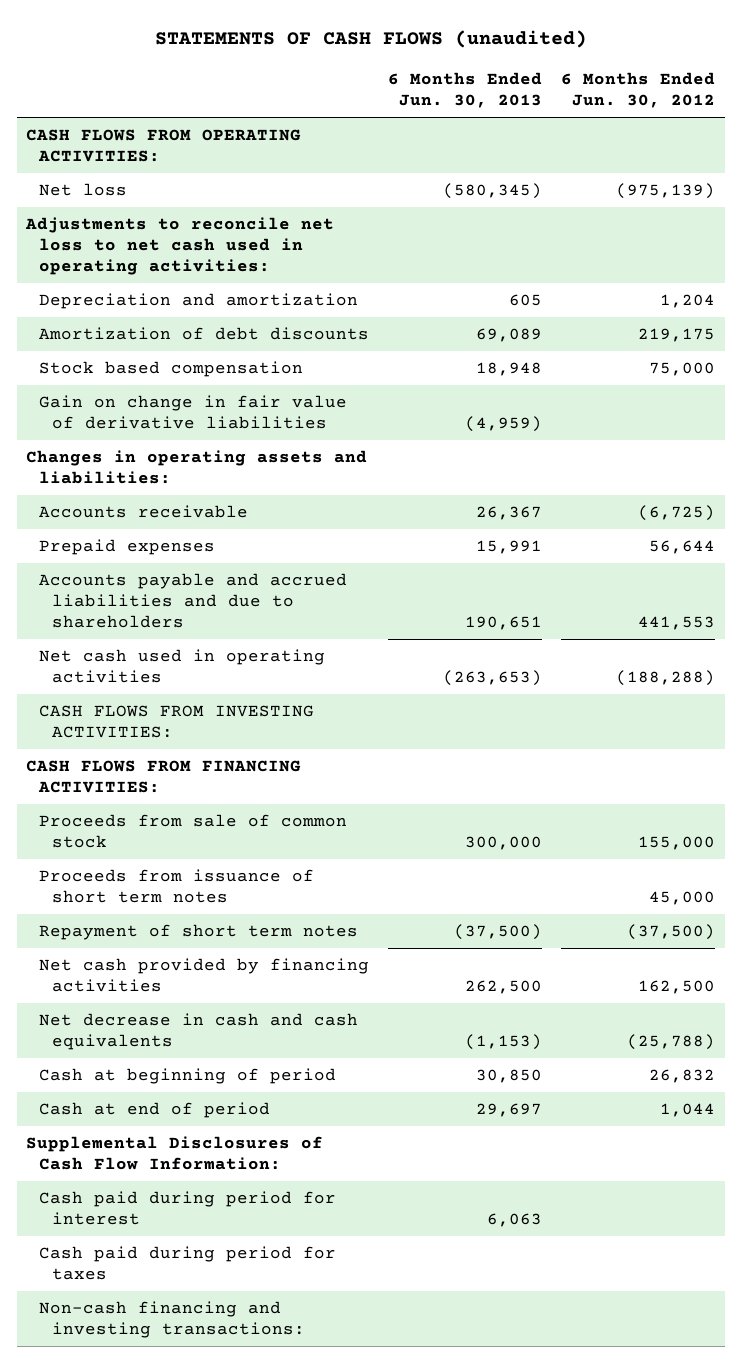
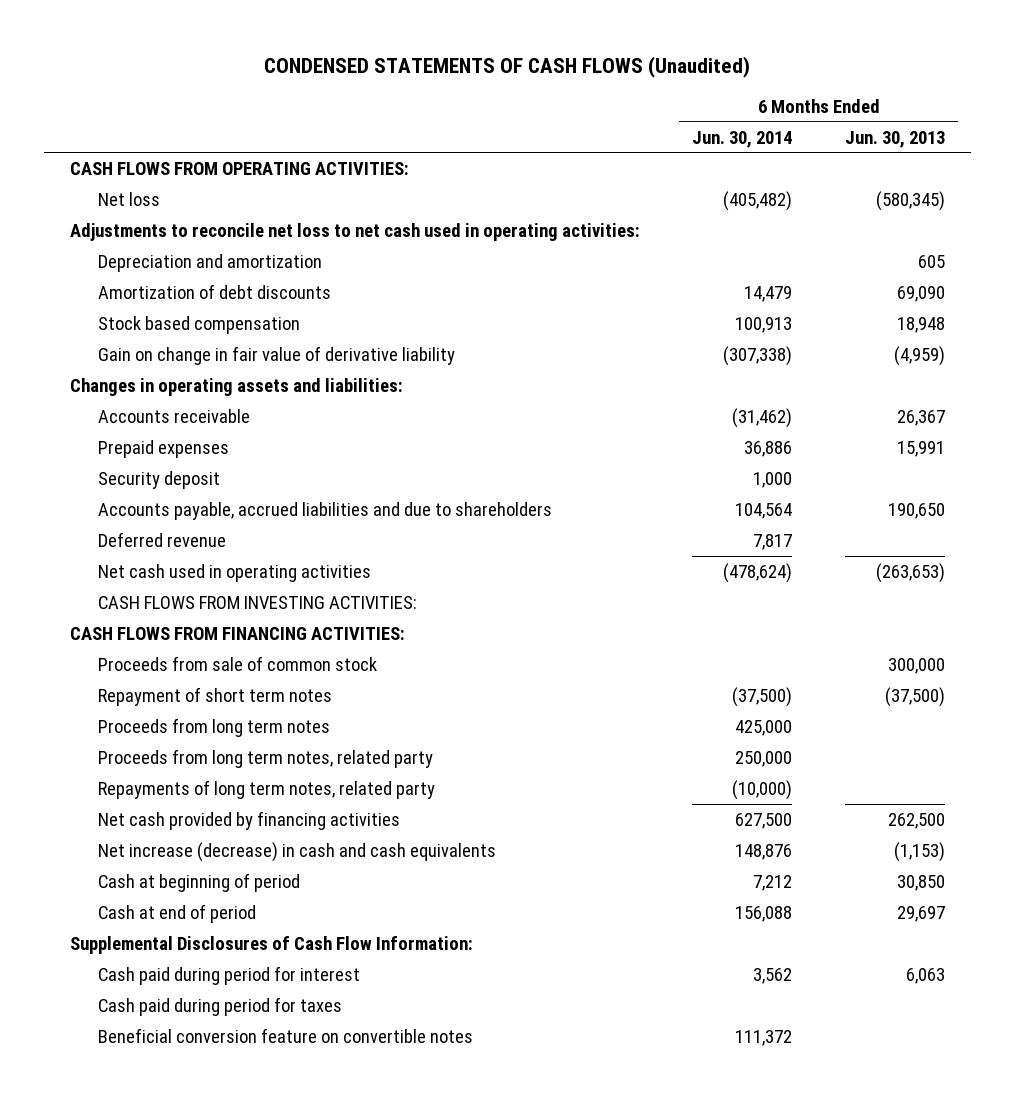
- STATEMENTS OF CASH FLOWS (unaudited)
+ CONDENSED STATEMENTS OF CASH FLOWS (Unaudited)
- | 6 Months Ended Jun. 30, 2013 | 6 Months Ended Jun. 30, 2012
+ | 6 Months Ended Jun. 30, 2014 | 6 Months Ended Jun. 30, 2013
- Amortization of debt discounts | 69,089 | 219,175
+ Amortization of debt discounts | 14,479 | 69,090
- Gain on change in fair value of derivative liabilities | (4,959) |
+ Gain on change in fair value of derivative liability | (307,338) | (4,959)
- Accounts payable and accrued liabilities and due to shareholders | 190,651 | 441,553
+ Security deposit | 1,000 |
+ Accounts payable, accrued liabilities and due to shareholders | 104,564 | 190,650
+ Deferred revenue | 7,817 |
- Proceeds from issuance of short term notes | | 45,000
+ Proceeds from long term notes | 425,000 |
+ Proceeds from long term notes, related party | 250,000 |
+ Repayments of long term notes, related party | (10,000) |
- Net decrease in cash and cash equivalents | (1,153) | (25,788)
+ Net increase (decrease) in cash and cash equivalents | 148,876 | (1,153)
- Non-cash financing and investing transactions:
+ Beneficial conversion feature on convertible notes | 111,372 |

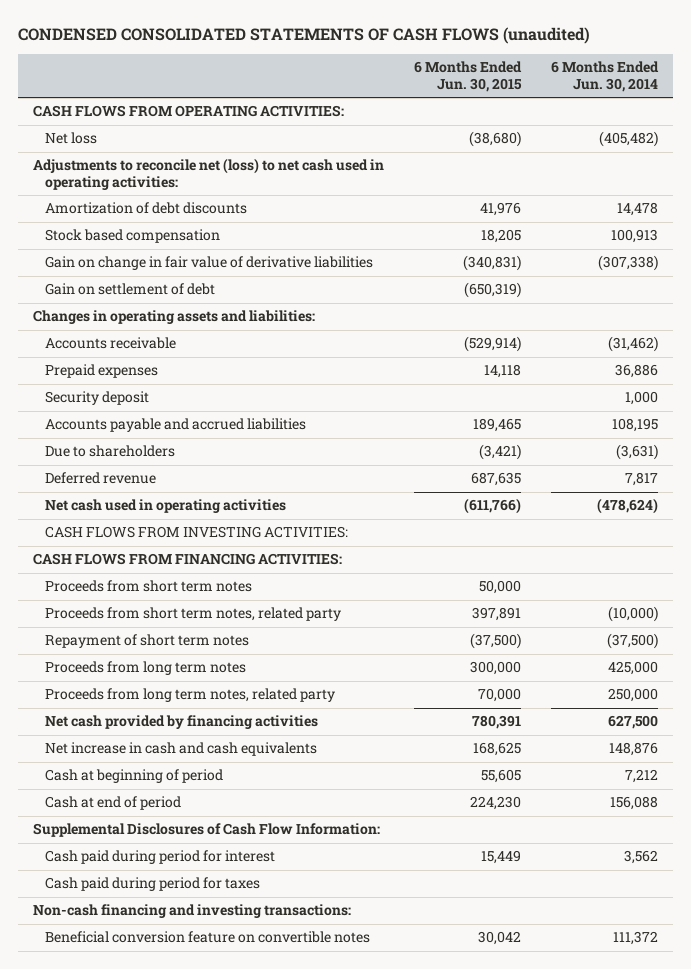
- CONDENSED STATEMENTS OF CASH FLOWS (Unaudited)
+ CONDENSED CONSOLIDATED STATEMENTS OF CASH FLOWS (unaudited)
- | 6 Months Ended Jun. 30, 2014 | 6 Months Ended Jun. 30, 2013
+ | 6 Months Ended Jun. 30, 2015 | 6 Months Ended Jun. 30, 2014
- Adjustments to reconcile net loss to net cash used in operating activities:
- Depreciation and amortization | | 605
- Amortization of debt discounts | 14,479 | 69,090
+ Adjustments to reconcile net (loss) to net cash used in operating activities:
+ Amortization of debt discounts | 41,976 | 14,478
- Gain on change in fair value of derivative liability | (307,338) | (4,959)
+ Gain on change in fair value of derivative liabilities | (340,831) | (307,338)
+ Gain on settlement of debt | (650,319) |
- Accounts payable, accrued liabilities and due to shareholders | 104,564 | 190,650
+ Accounts payable and accrued liabilities | 189,465 | 108,195
+ Due to shareholders | (3,421) | (3,631)
- Proceeds from sale of common stock | | 300,000
+ Proceeds from short term notes | 50,000 |
+ Proceeds from short term notes, related party | 397,891 | (10,000)
- Repayments of long term notes, related party | (10,000) |
- Net increase (decrease) in cash and cash equivalents | 148,876 | (1,153)
+ Net increase in cash and cash equivalents | 168,625 | 148,876
+ Non-cash financing and investing transactions:

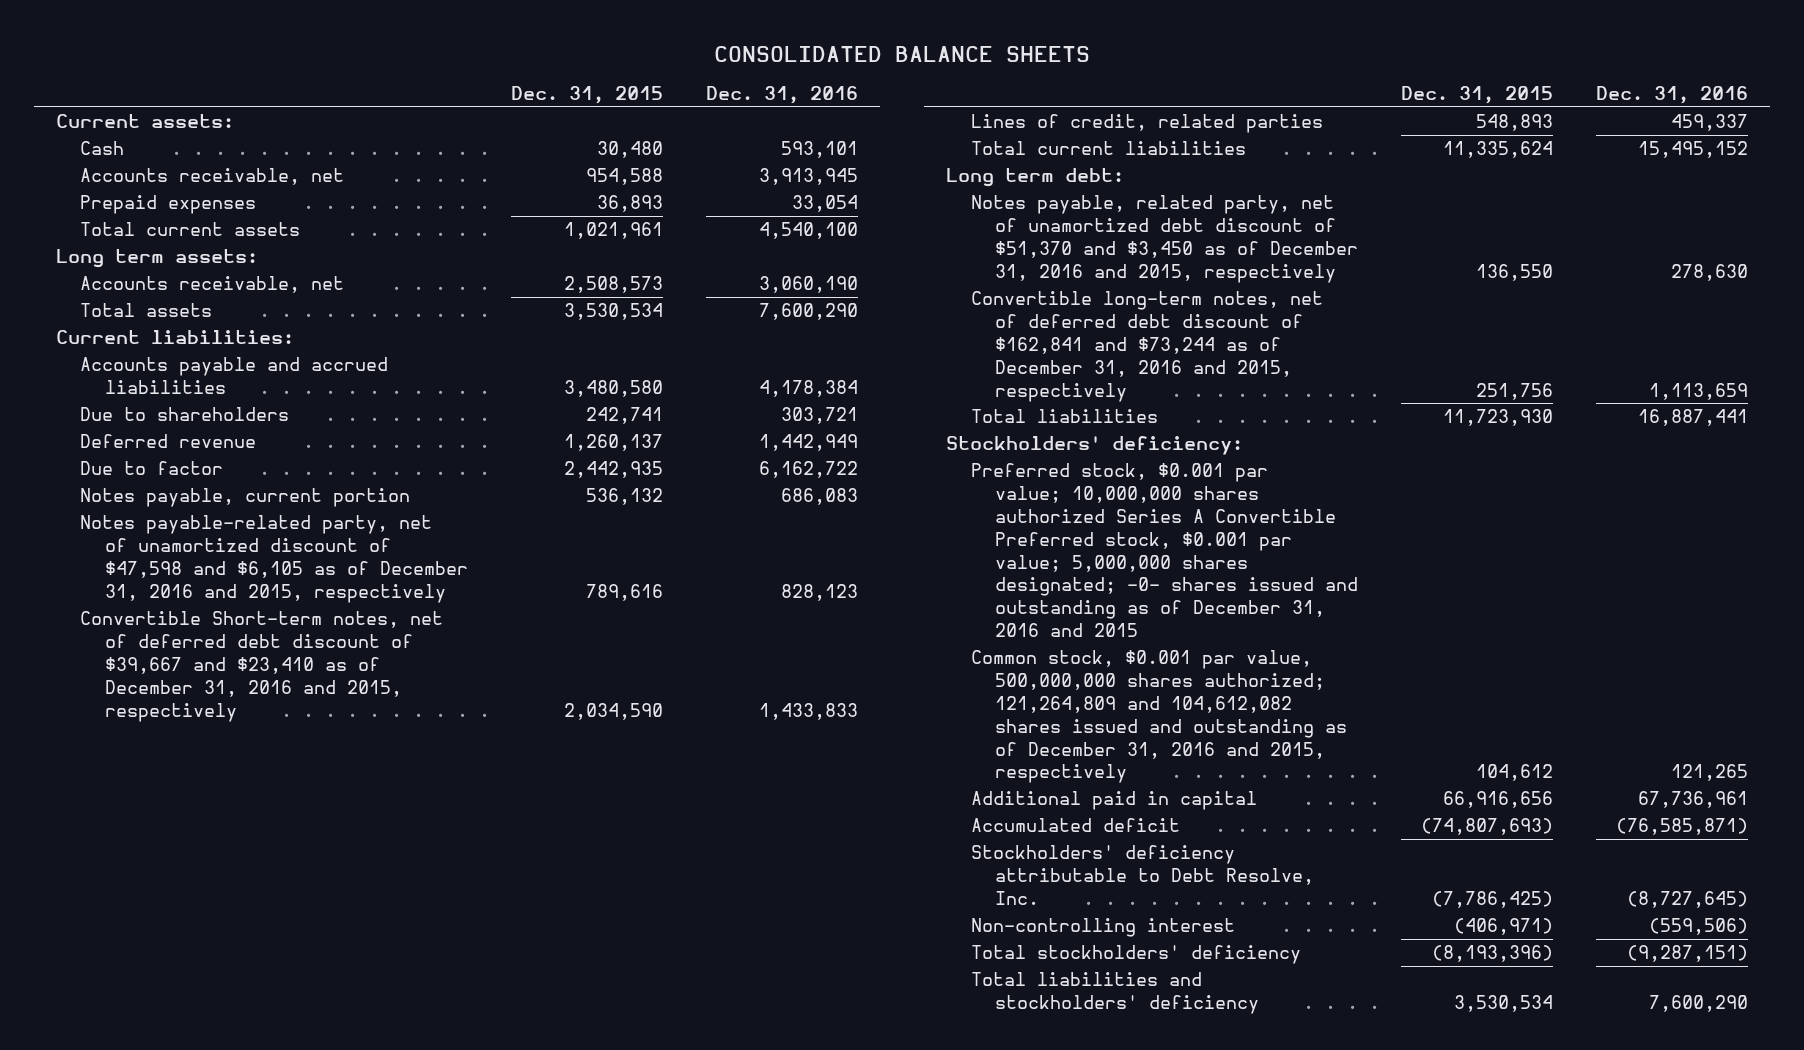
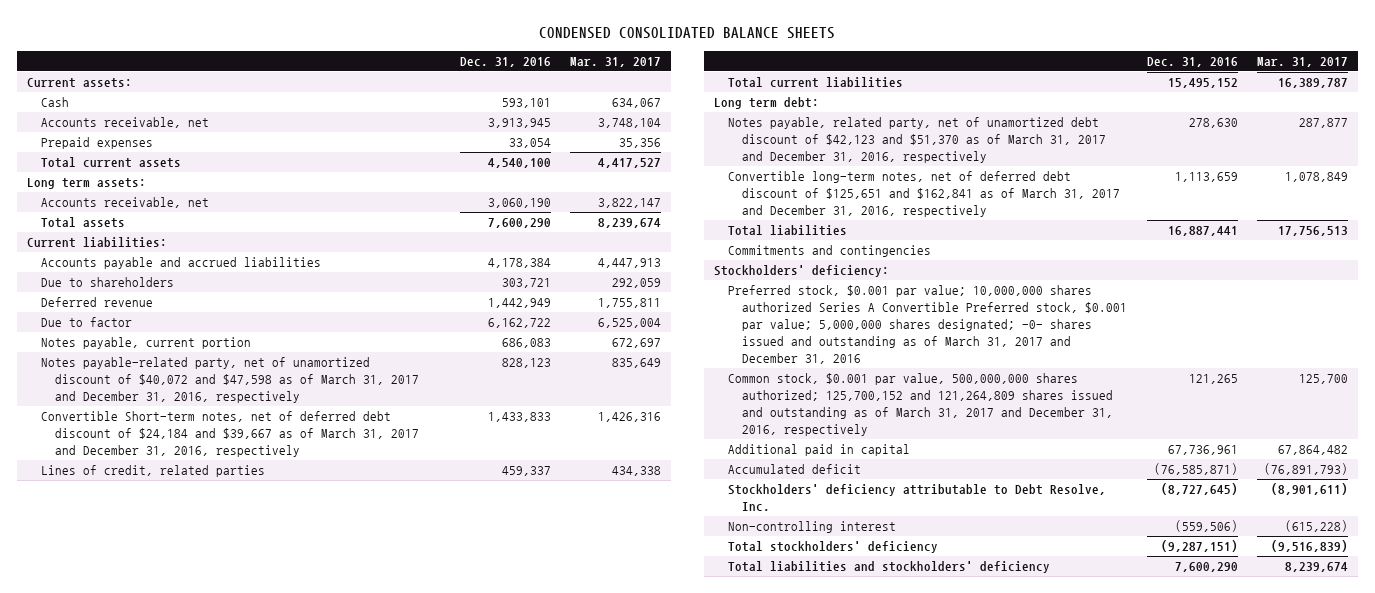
- CONSOLIDATED BALANCE SHEETS
+ CONDENSED CONSOLIDATED BALANCE SHEETS
- | Dec. 31, 2015 | Dec. 31, 2016
+ | Dec. 31, 2016 | Mar. 31, 2017
- Notes payable-related party, net of unamortized discount of $47,598 and $6,105 as of December 31, 2016 and 2015, respectively | 789,616 | 828,123
- Convertible Short-term notes, net of deferred debt discount of $39,667 and $23,410 as of December 31, 2016 and 2015, respectively | 2,034,590 | 1,433,833
+ Notes payable-related party, net of unamortized discount of $40,072 and $47,598 as of March 31, 2017 and December 31, 2016, respectively | 828,123 | 835,649
+ Convertible Short-term notes, net of deferred debt discount of $24,184 and $39,667 as of March 31, 2017 and December 31, 2016, respectively | 1,433,833 | 1,426,316
- Notes payable, related party, net of unamortized debt discount of $51,370 and $3,450 as of December 31, 2016 and 2015, respectively | 136,550 | 278,630
- Convertible long-term notes, net of deferred debt discount of $162,841 and $73,244 as of December 31, 2016 and 2015, respectively | 251,756 | 1,113,659
+ Notes payable, related party, net of unamortized debt discount of $42,123 and $51,370 as of March 31, 2017 and December 31, 2016, respectively | 278,630 | 287,877
+ Convertible long-term notes, net of deferred debt discount of $125,651 and $162,841 as of March 31, 2017 and December 31, 2016, respectively | 1,113,659 | 1,078,849
+ Commitments and contingencies
- Preferred stock, $0.001 par value; 10,000,000 shares authorized Series A Convertible Preferred stock, $0.001 par value; 5,000,000 shares designated; -0- shares issued and outstanding as of December 31, 2016 and 2015
- Common stock, $0.001 par value, 500,000,000 shares authorized; 121,264,809 and 104,612,082 shares issued and outstanding as of December 31, 2016 and 2015, respectively | 104,612 | 121,265
+ Preferred stock, $0.001 par value; 10,000,000 shares authorized Series A Convertible Preferred stock, $0.001 par value; 5,000,000 shares designated; -0- shares issued and outstanding as of March 31, 2017 and December 31, 2016
+ Common stock, $0.001 par value, 500,000,000 shares authorized; 125,700,152 and 121,264,809 shares issued and outstanding as of March 31, 2017 and December 31, 2016, respectively | 121,265 | 125,700

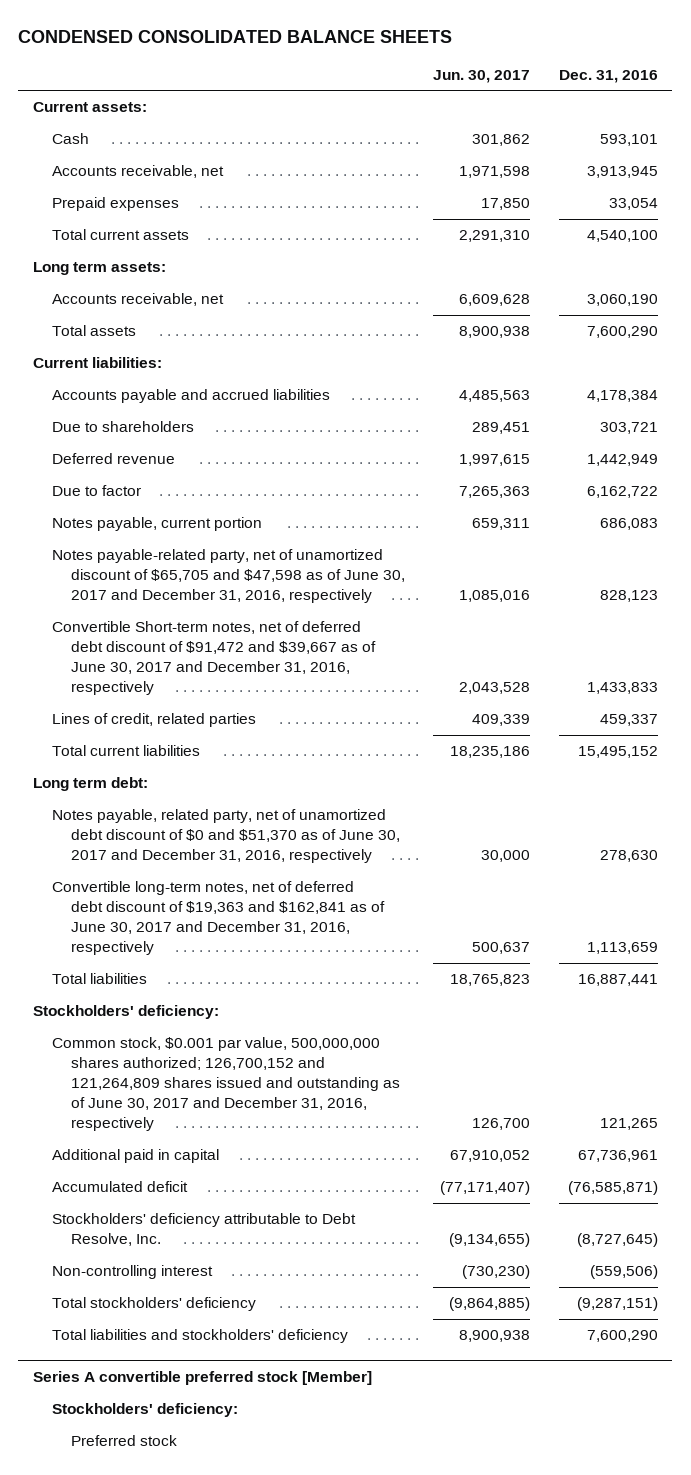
- | Dec. 31, 2016 | Mar. 31, 2017
+ | Jun. 30, 2017 | Dec. 31, 2016
- Notes payable-related party, net of unamortized discount of $40,072 and $47,598 as of March 31, 2017 and December 31, 2016, respectively | 828,123 | 835,649
- Convertible Short-term notes, net of deferred debt discount of $24,184 and $39,667 as of March 31, 2017 and December 31, 2016, respectively | 1,433,833 | 1,426,316
+ Notes payable-related party, net of unamortized discount of $65,705 and $47,598 as of June 30, 2017 and December 31, 2016, respectively | 1,085,016 | 828,123
+ Convertible Short-term notes, net of deferred debt discount of $91,472 and $39,667 as of June 30, 2017 and December 31, 2016, respectively | 2,043,528 | 1,433,833
- Notes payable, related party, net of unamortized debt discount of $42,123 and $51,370 as of March 31, 2017 and December 31, 2016, respectively | 278,630 | 287,877
- Convertible long-term notes, net of deferred debt discount of $125,651 and $162,841 as of March 31, 2017 and December 31, 2016, respectively | 1,113,659 | 1,078,849
+ Notes payable, related party, net of unamortized debt discount of $0 and $51,370 as of June 30, 2017 and December 31, 2016, respectively | 30,000 | 278,630
+ Convertible long-term notes, net of deferred debt discount of $19,363 and $162,841 as of June 30, 2017 and December 31, 2016, respectively | 500,637 | 1,113,659
- Commitments and contingencies
- Preferred stock, $0.001 par value; 10,000,000 shares authorized Series A Convertible Preferred stock, $0.001 par value; 5,000,000 shares designated; -0- shares issued and outstanding as of March 31, 2017 and December 31, 2016
- Common stock, $0.001 par value, 500,000,000 shares authorized; 125,700,152 and 121,264,809 shares issued and outstanding as of March 31, 2017 and December 31, 2016, respectively | 121,265 | 125,700
+ Common stock, $0.001 par value, 500,000,000 shares authorized; 126,700,152 and 121,264,809 shares issued and outstanding as of June 30, 2017 and December 31, 2016, respectively | 126,700 | 121,265
+ Series A convertible preferred stock [Member]
+ Stockholders' deficiency:
+ Preferred stock

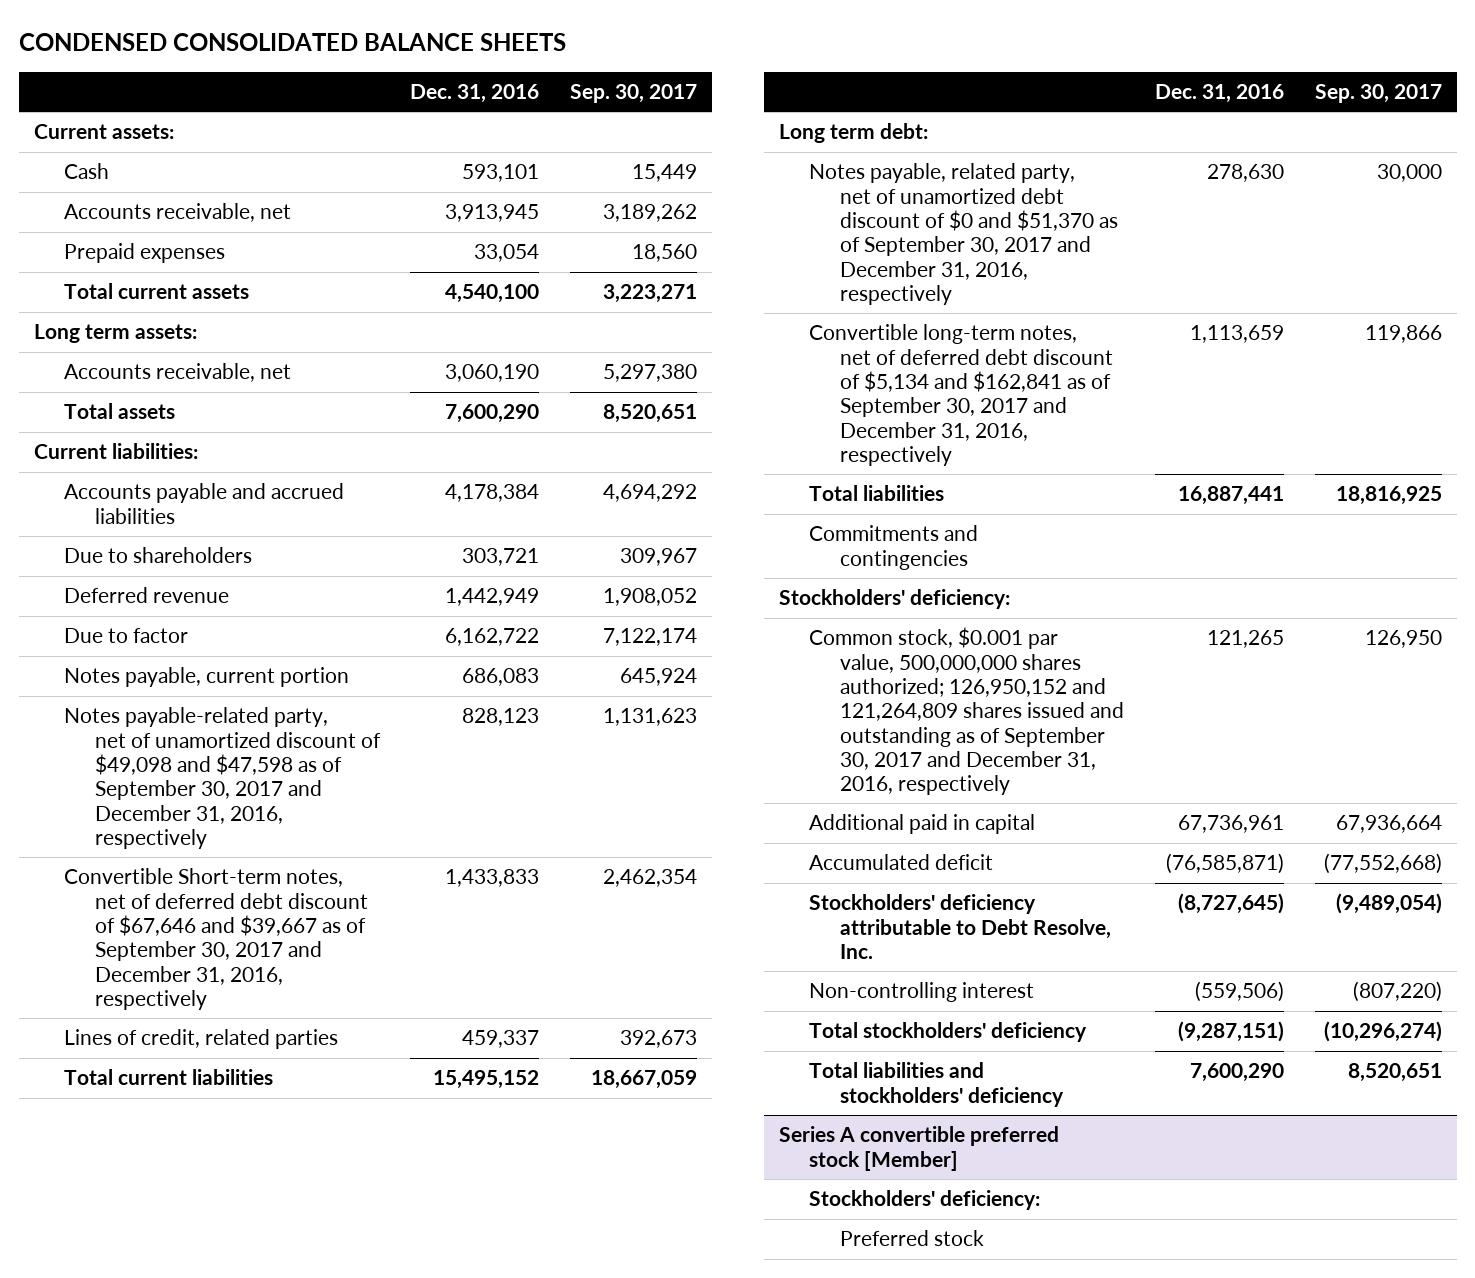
- | Jun. 30, 2017 | Dec. 31, 2016
+ | Dec. 31, 2016 | Sep. 30, 2017
- Notes payable-related party, net of unamortized discount of $65,705 and $47,598 as of June 30, 2017 and December 31, 2016, respectively | 1,085,016 | 828,123
- Convertible Short-term notes, net of deferred debt discount of $91,472 and $39,667 as of June 30, 2017 and December 31, 2016, respectively | 2,043,528 | 1,433,833
+ Notes payable-related party, net of unamortized discount of $49,098 and $47,598 as of September 30, 2017 and December 31, 2016, respectively | 828,123 | 1,131,623
+ Convertible Short-term notes, net of deferred debt discount of $67,646 and $39,667 as of September 30, 2017 and December 31, 2016, respectively | 1,433,833 | 2,462,354
- Notes payable, related party, net of unamortized debt discount of $0 and $51,370 as of June 30, 2017 and December 31, 2016, respectively | 30,000 | 278,630
- Convertible long-term notes, net of deferred debt discount of $19,363 and $162,841 as of June 30, 2017 and December 31, 2016, respectively | 500,637 | 1,113,659
+ Notes payable, related party, net of unamortized debt discount of $0 and $51,370 as of September 30, 2017 and December 31, 2016, respectively | 278,630 | 30,000
+ Convertible long-term notes, net of deferred debt discount of $5,134 and $162,841 as of September 30, 2017 and December 31, 2016, respectively | 1,113,659 | 119,866
+ Commitments and contingencies
- Common stock, $0.001 par value, 500,000,000 shares authorized; 126,700,152 and 121,264,809 shares issued and outstanding as of June 30, 2017 and December 31, 2016, respectively | 126,700 | 121,265
+ Common stock, $0.001 par value, 500,000,000 shares authorized; 126,950,152 and 121,264,809 shares issued and outstanding as of September 30, 2017 and December 31, 2016, respectively | 121,265 | 126,950

